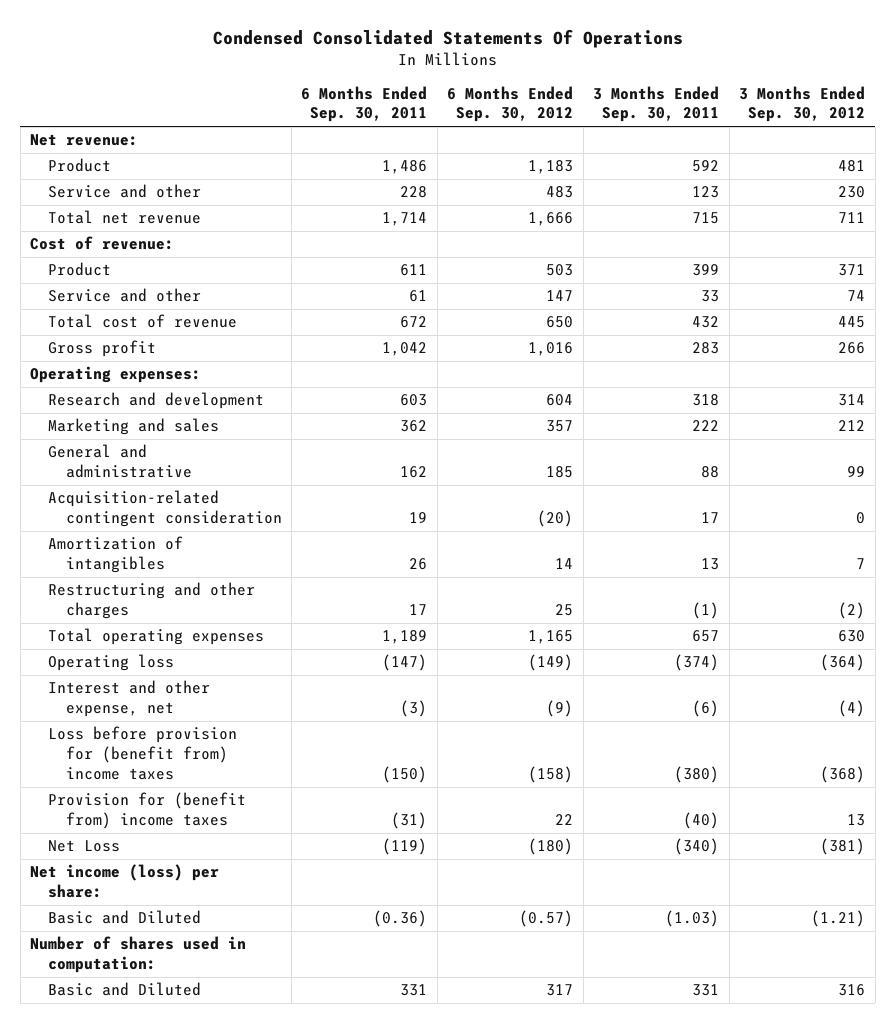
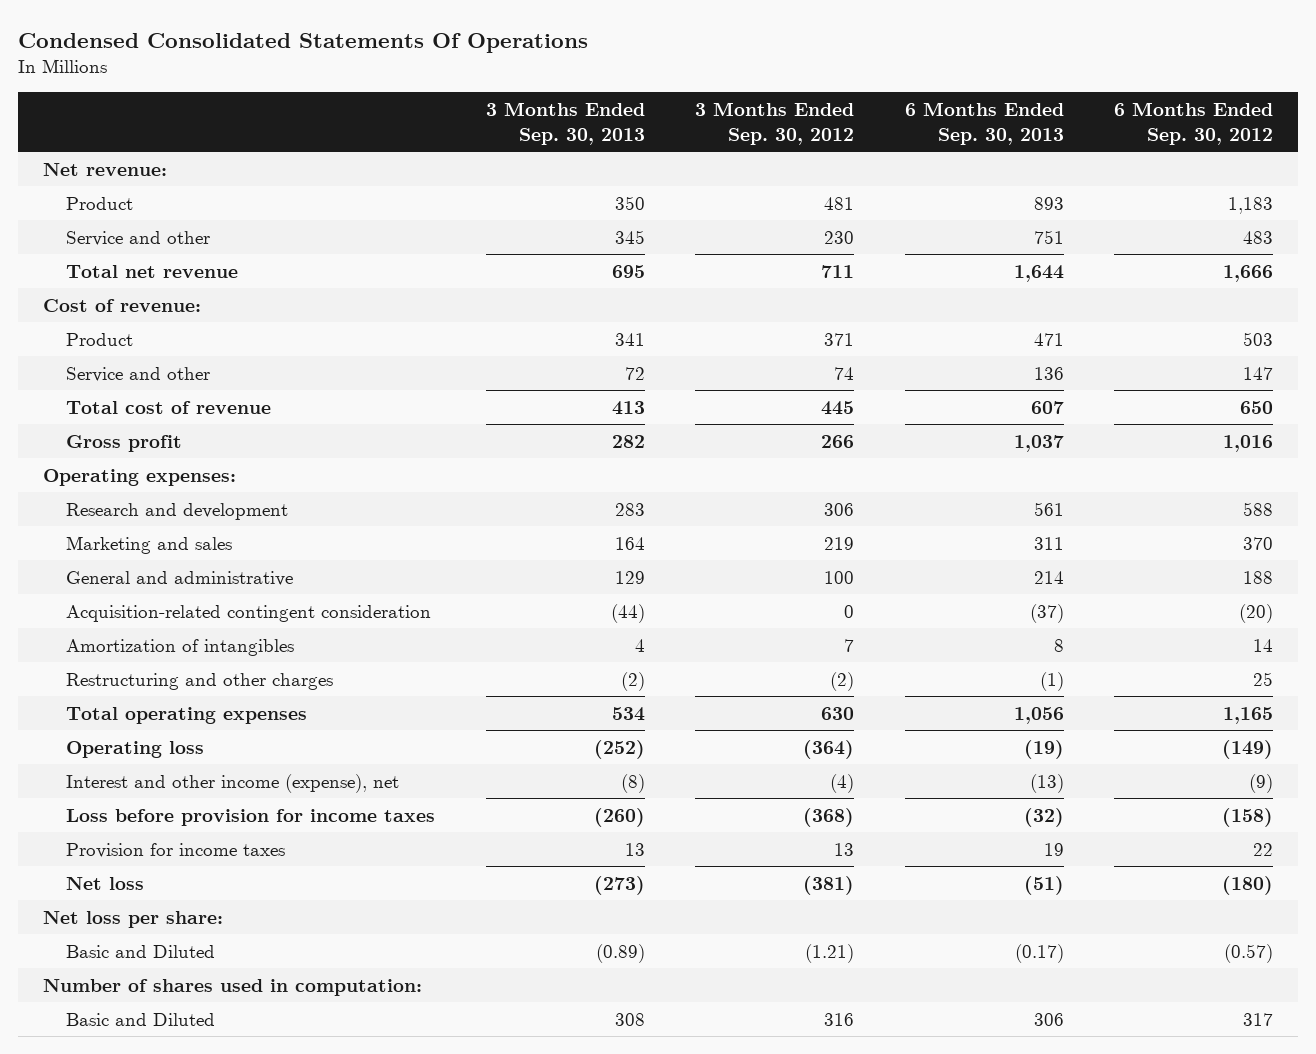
- | 6 Months Ended Sep. 30, 2011 | 6 Months Ended Sep. 30, 2012 | 3 Months Ended Sep. 30, 2011 | 3 Months Ended Sep. 30, 2012
+ | 3 Months Ended Sep. 30, 2013 | 3 Months Ended Sep. 30, 2012 | 6 Months Ended Sep. 30, 2013 | 6 Months Ended Sep. 30, 2012
- Research and development | 603 | 604 | 318 | 314
- Marketing and sales | 362 | 357 | 222 | 212
- General and administrative | 162 | 185 | 88 | 99
+ Research and development | 283 | 306 | 561 | 588
+ Marketing and sales | 164 | 219 | 311 | 370
+ General and administrative | 129 | 100 | 214 | 188
- Interest and other expense, net | (3) | (9) | (6) | (4)
- Loss before provision for (benefit from) income taxes | (150) | (158) | (380) | (368)
- Provision for (benefit from) income taxes | (31) | 22 | (40) | 13
- Net Loss | (119) | (180) | (340) | (381)
- Net income (loss) per share:
+ Interest and other income (expense), net | (8) | (4) | (13) | (9)
+ Loss before provision for income taxes | (260) | (368) | (32) | (158)
+ Provision for income taxes | 13 | 13 | 19 | 22
+ Net loss | (273) | (381) | (51) | (180)
+ Net loss per share:

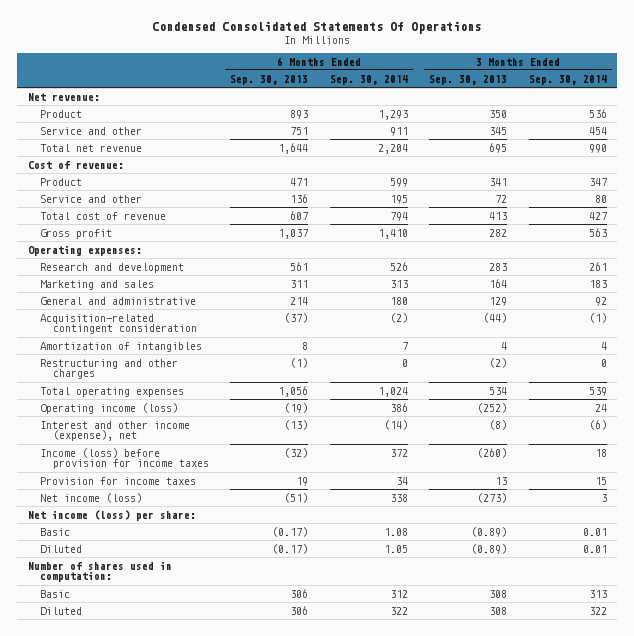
- | 3 Months Ended Sep. 30, 2013 | 3 Months Ended Sep. 30, 2012 | 6 Months Ended Sep. 30, 2013 | 6 Months Ended Sep. 30, 2012
+ | 6 Months Ended Sep. 30, 2013 | 6 Months Ended Sep. 30, 2014 | 3 Months Ended Sep. 30, 2013 | 3 Months Ended Sep. 30, 2014
- Operating loss | (252) | (364) | (19) | (149)
+ Operating income (loss) | (19) | 386 | (252) | 24
- Loss before provision for income taxes | (260) | (368) | (32) | (158)
+ Income (loss) before provision for income taxes | (32) | 372 | (260) | 18
- Net loss | (273) | (381) | (51) | (180)
- Net loss per share:
- Basic and Diluted | (0.89) | (1.21) | (0.17) | (0.57)
+ Net income (loss) | (51) | 338 | (273) | 3
+ Net income (loss) per share:
+ Basic | (0.17) | 1.08 | (0.89) | 0.01
+ Diluted | (0.17) | 1.05 | (0.89) | 0.01
- Basic and Diluted | 308 | 316 | 306 | 317
+ Basic | 306 | 312 | 308 | 313
+ Diluted | 306 | 322 | 308 | 322

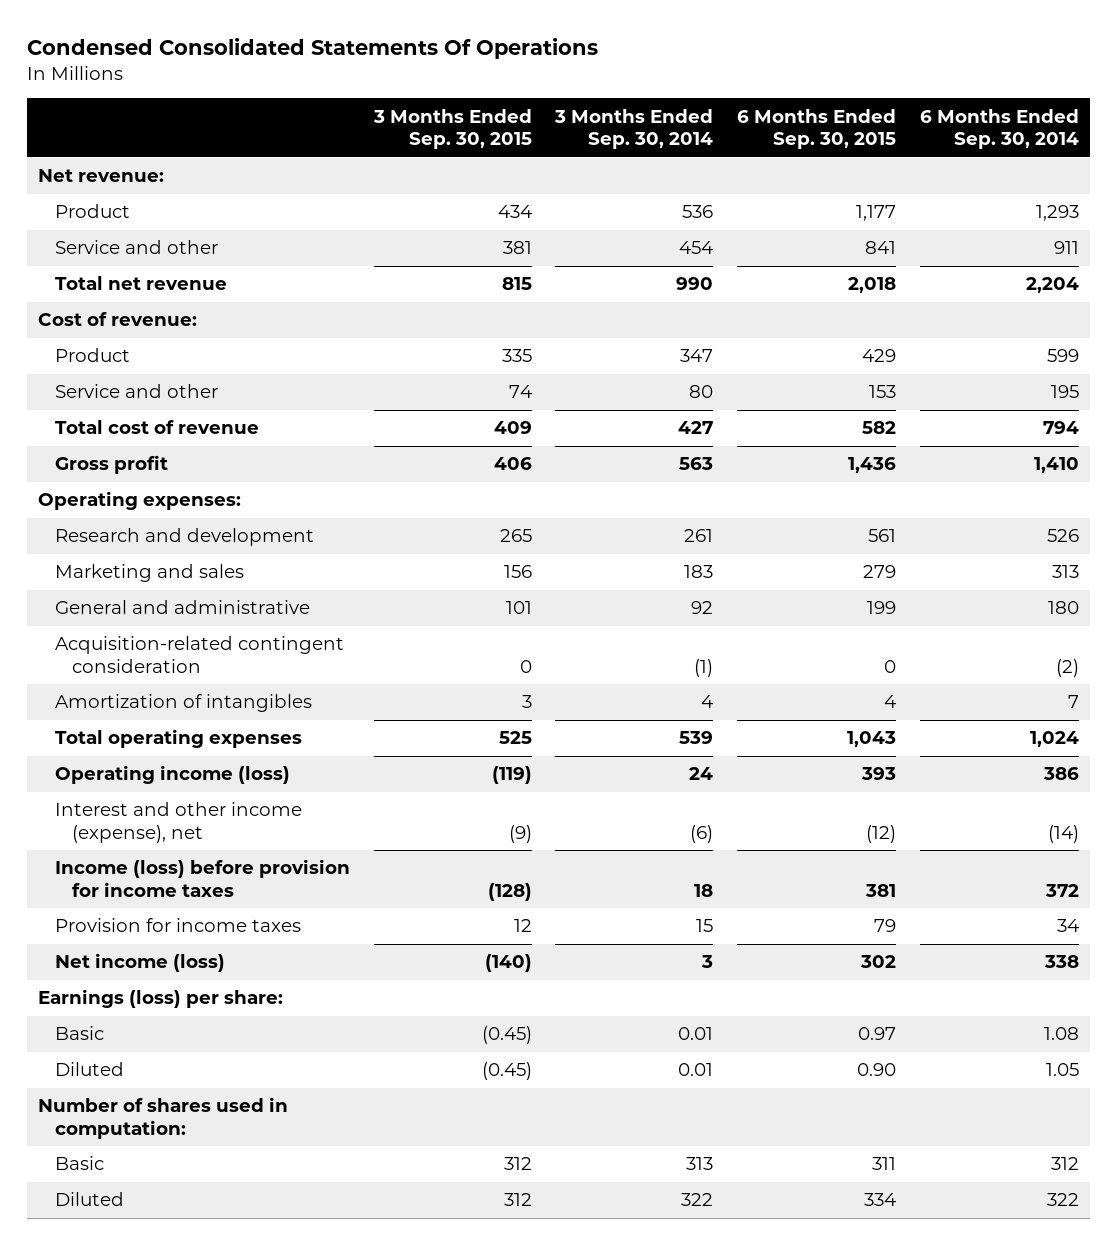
- | 6 Months Ended Sep. 30, 2013 | 6 Months Ended Sep. 30, 2014 | 3 Months Ended Sep. 30, 2013 | 3 Months Ended Sep. 30, 2014
+ | 3 Months Ended Sep. 30, 2015 | 3 Months Ended Sep. 30, 2014 | 6 Months Ended Sep. 30, 2015 | 6 Months Ended Sep. 30, 2014
- Restructuring and other charges | (1) | 0 | (2) | 0
- Net income (loss) per share:
+ Earnings (loss) per share:

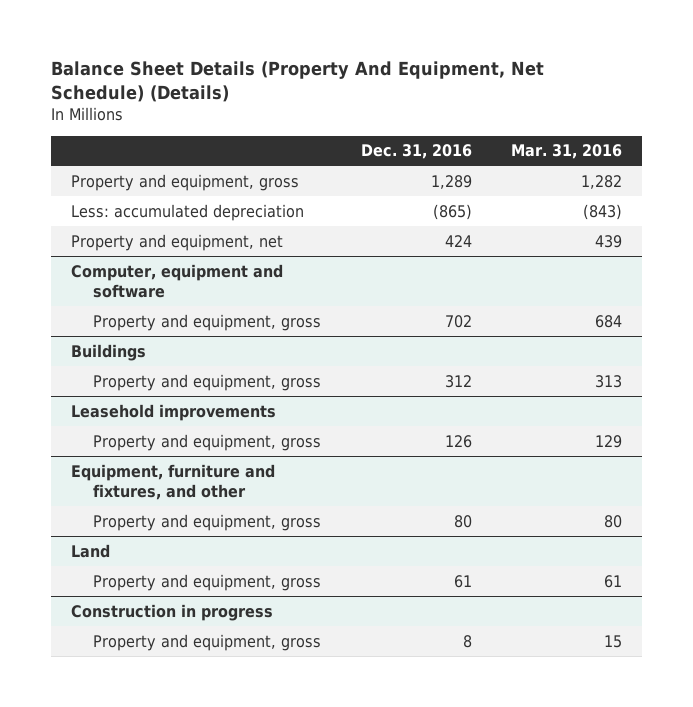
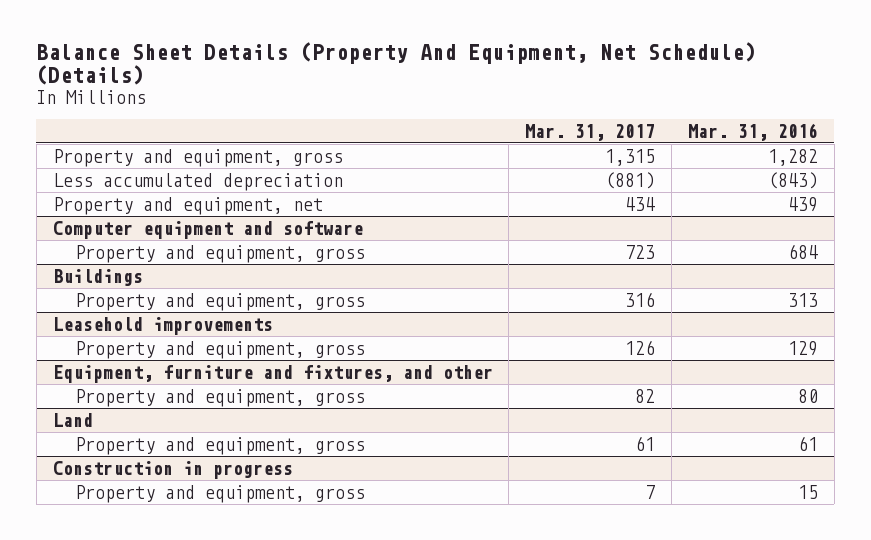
- | Dec. 31, 2016 | Mar. 31, 2016
+ | Mar. 31, 2017 | Mar. 31, 2016
- Less: accumulated depreciation | (865) | (843)
+ Less accumulated depreciation | (881) | (843)
- Computer, equipment and software
+ Computer equipment and software

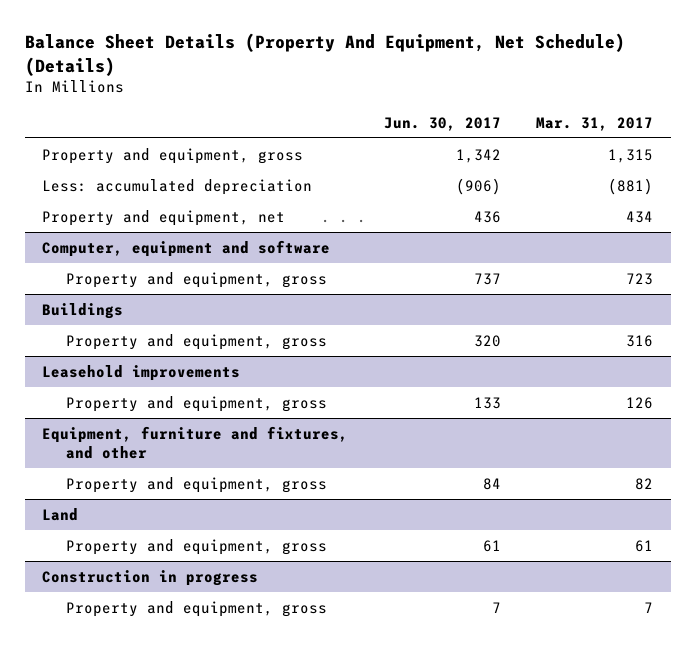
- | Mar. 31, 2017 | Mar. 31, 2016
+ | Jun. 30, 2017 | Mar. 31, 2017
- Less accumulated depreciation | (881) | (843)
+ Less: accumulated depreciation | (906) | (881)
- Computer equipment and software
+ Computer, equipment and software

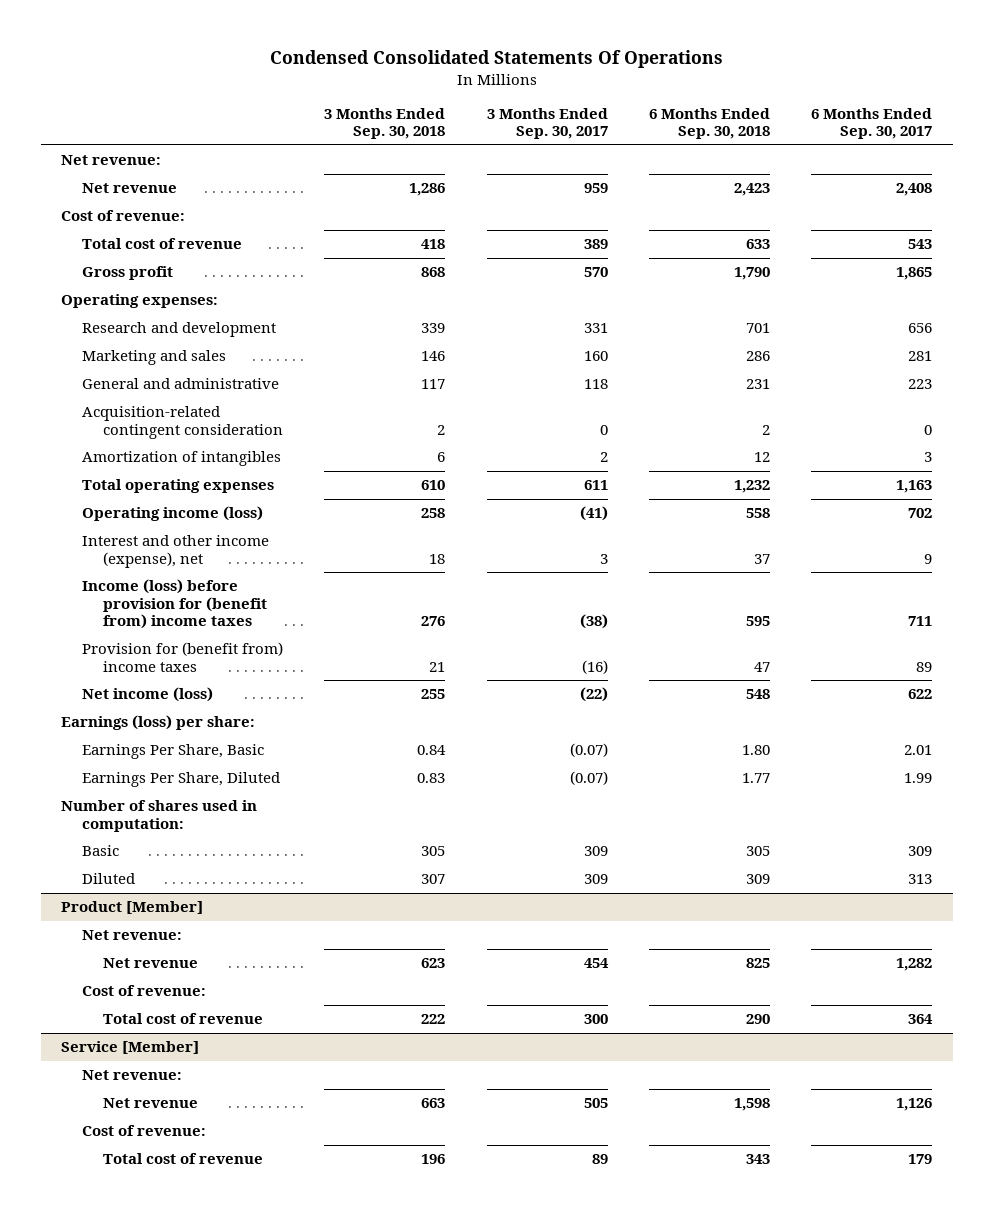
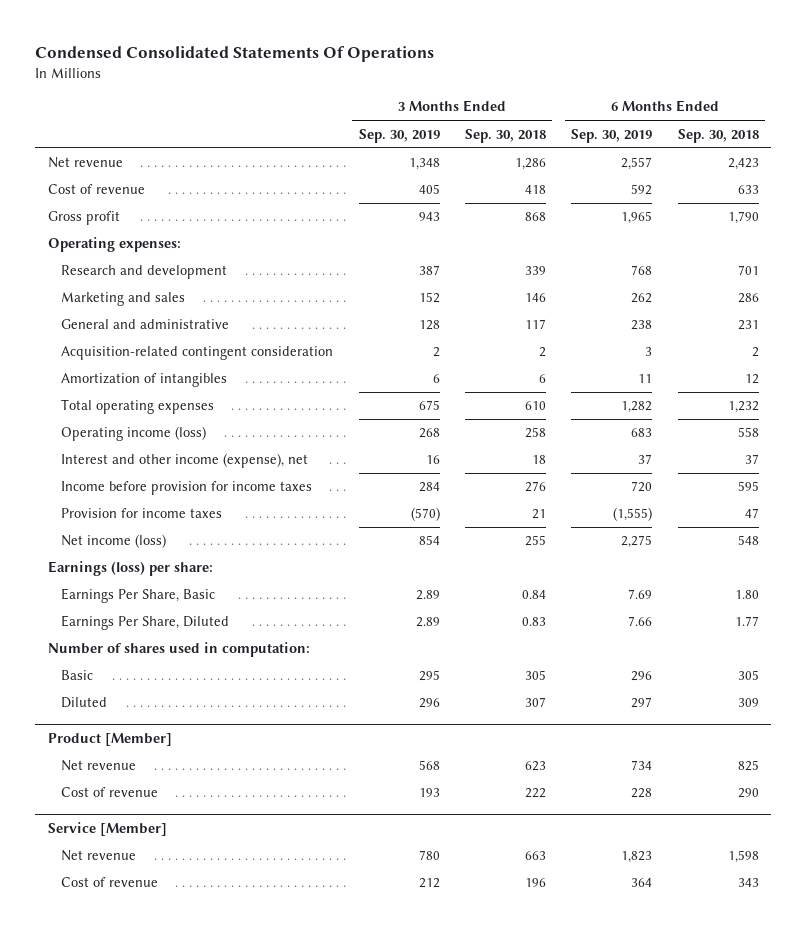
- | 3 Months Ended Sep. 30, 2018 | 3 Months Ended Sep. 30, 2017 | 6 Months Ended Sep. 30, 2018 | 6 Months Ended Sep. 30, 2017
+ | 3 Months Ended Sep. 30, 2019 | 3 Months Ended Sep. 30, 2018 | 6 Months Ended Sep. 30, 2019 | 6 Months Ended Sep. 30, 2018
- Net revenue:
- Cost of revenue:
- Total cost of revenue | 418 | 389 | 633 | 543
+ Cost of revenue | 405 | 418 | 592 | 633
- Income (loss) before provision for (benefit from) income taxes | 276 | (38) | 595 | 711
- Provision for (benefit from) income taxes | 21 | (16) | 47 | 89
+ Income before provision for income taxes | 284 | 276 | 720 | 595
+ Provision for income taxes | (570) | 21 | (1,555) | 47
@ Product [Member]
- Net revenue:
- Cost of revenue:
- Total cost of revenue | 222 | 300 | 290 | 364
+ Cost of revenue | 193 | 222 | 228 | 290
@ Service [Member]
- Net revenue:
- Cost of revenue:
- Total cost of revenue | 196 | 89 | 343 | 179
+ Cost of revenue | 212 | 196 | 364 | 343

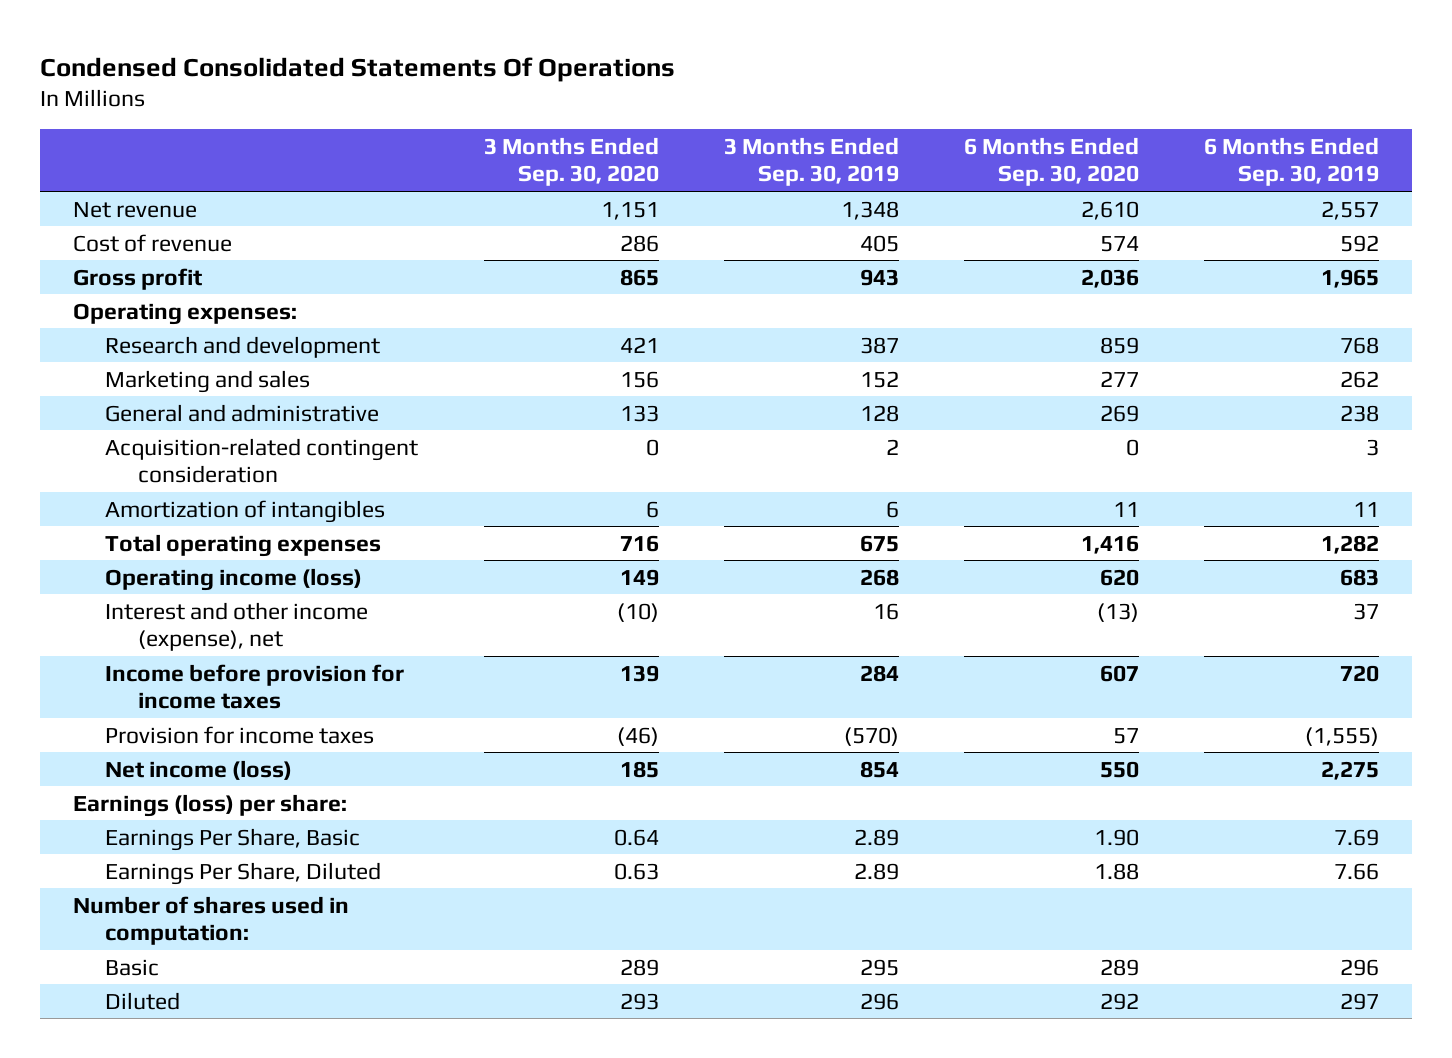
- | 3 Months Ended Sep. 30, 2019 | 3 Months Ended Sep. 30, 2018 | 6 Months Ended Sep. 30, 2019 | 6 Months Ended Sep. 30, 2018
+ | 3 Months Ended Sep. 30, 2020 | 3 Months Ended Sep. 30, 2019 | 6 Months Ended Sep. 30, 2020 | 6 Months Ended Sep. 30, 2019
- Product [Member]
- Net revenue | 568 | 623 | 734 | 825
- Cost of revenue | 193 | 222 | 228 | 290
- Service [Member]
- Net revenue | 780 | 663 | 1,823 | 1,598
- Cost of revenue | 212 | 196 | 364 | 343

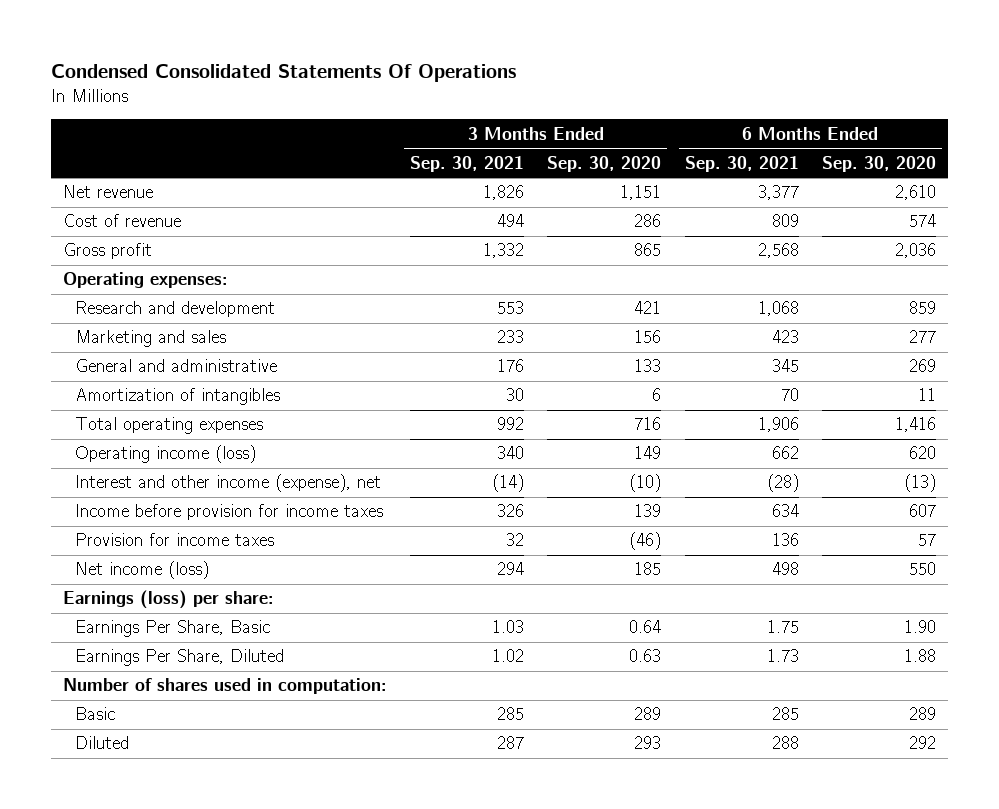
- | 3 Months Ended Sep. 30, 2020 | 3 Months Ended Sep. 30, 2019 | 6 Months Ended Sep. 30, 2020 | 6 Months Ended Sep. 30, 2019
+ | 3 Months Ended Sep. 30, 2021 | 3 Months Ended Sep. 30, 2020 | 6 Months Ended Sep. 30, 2021 | 6 Months Ended Sep. 30, 2020
- Acquisition-related contingent consideration | 0 | 2 | 0 | 3

